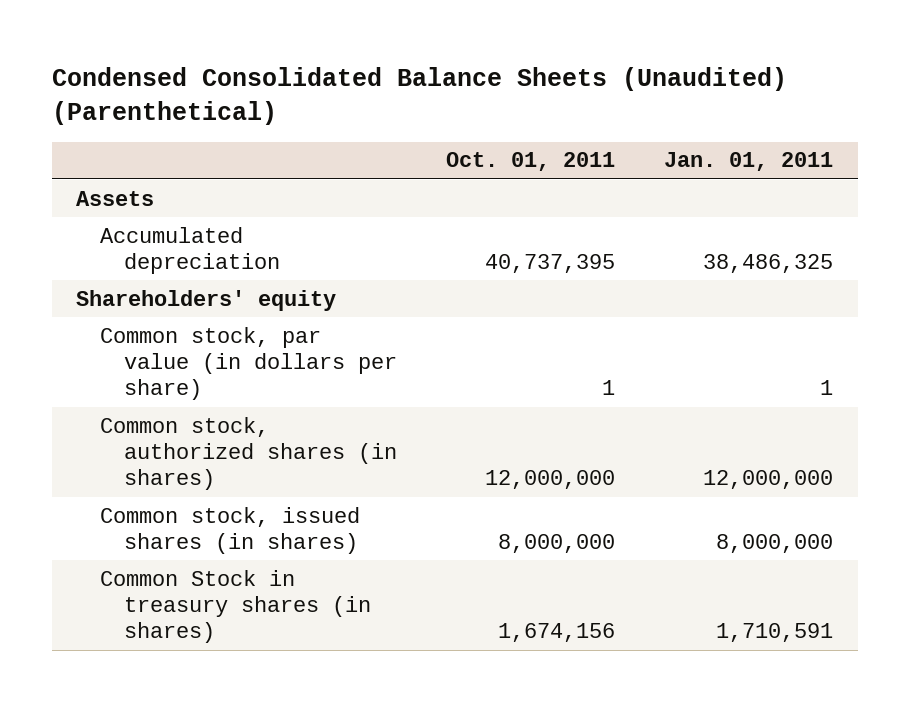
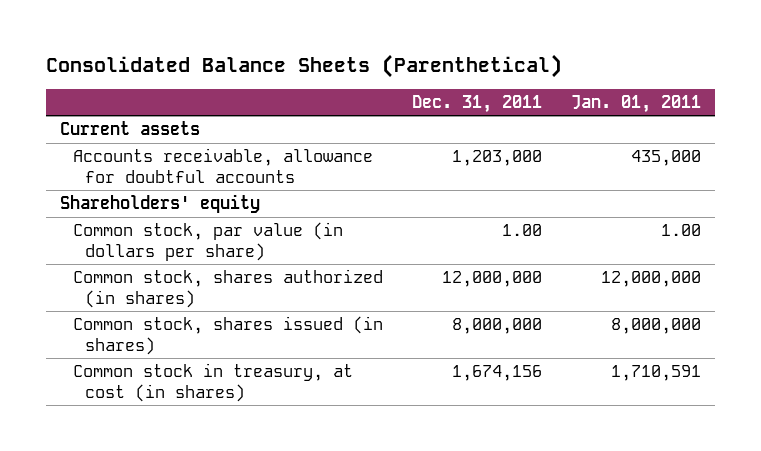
- Condensed Consolidated Balance Sheets (Unaudited) (Parenthetical)
+ Consolidated Balance Sheets (Parenthetical)
- | Oct. 01, 2011 | Jan. 01, 2011
+ | Dec. 31, 2011 | Jan. 01, 2011
- Assets
- Accumulated depreciation | 40,737,395 | 38,486,325
+ Current assets
+ Accounts receivable, allowance for doubtful accounts | 1,203,000 | 435,000
- Common stock, par value (in dollars per share) | 1 | 1
- Common stock, authorized shares (in shares) | 12,000,000 | 12,000,000
- Common stock, issued shares (in shares) | 8,000,000 | 8,000,000
- Common Stock in treasury shares (in shares) | 1,674,156 | 1,710,591
+ Common stock, par value (in dollars per share) | 1.00 | 1.00
+ Common stock, shares authorized (in shares) | 12,000,000 | 12,000,000
+ Common stock, shares issued (in shares) | 8,000,000 | 8,000,000
+ Common stock in treasury, at cost (in shares) | 1,674,156 | 1,710,591

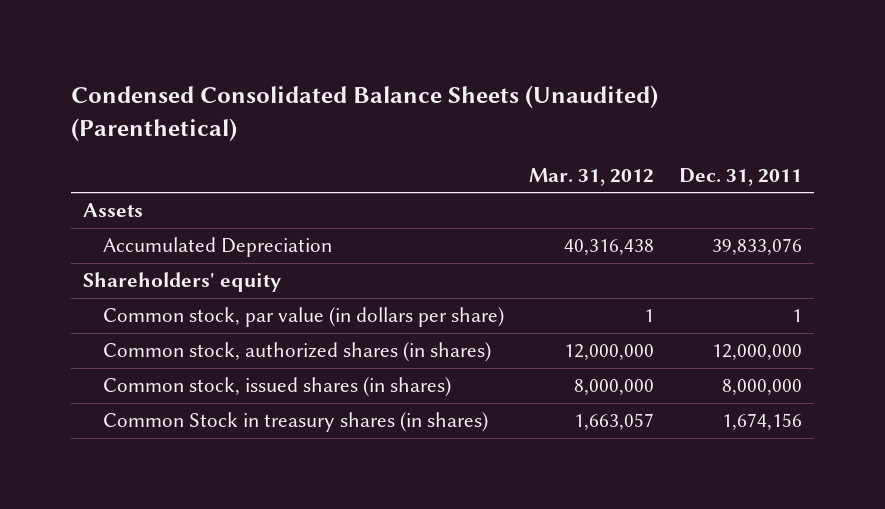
- Consolidated Balance Sheets (Parenthetical)
+ Condensed Consolidated Balance Sheets (Unaudited) (Parenthetical)
- | Dec. 31, 2011 | Jan. 01, 2011
+ | Mar. 31, 2012 | Dec. 31, 2011
- Current assets
- Accounts receivable, allowance for doubtful accounts | 1,203,000 | 435,000
+ Assets
+ Accumulated Depreciation | 40,316,438 | 39,833,076
- Common stock, par value (in dollars per share) | 1.00 | 1.00
- Common stock, shares authorized (in shares) | 12,000,000 | 12,000,000
- Common stock, shares issued (in shares) | 8,000,000 | 8,000,000
- Common stock in treasury, at cost (in shares) | 1,674,156 | 1,710,591
+ Common stock, par value (in dollars per share) | 1 | 1
+ Common stock, authorized shares (in shares) | 12,000,000 | 12,000,000
+ Common stock, issued shares (in shares) | 8,000,000 | 8,000,000
+ Common Stock in treasury shares (in shares) | 1,663,057 | 1,674,156

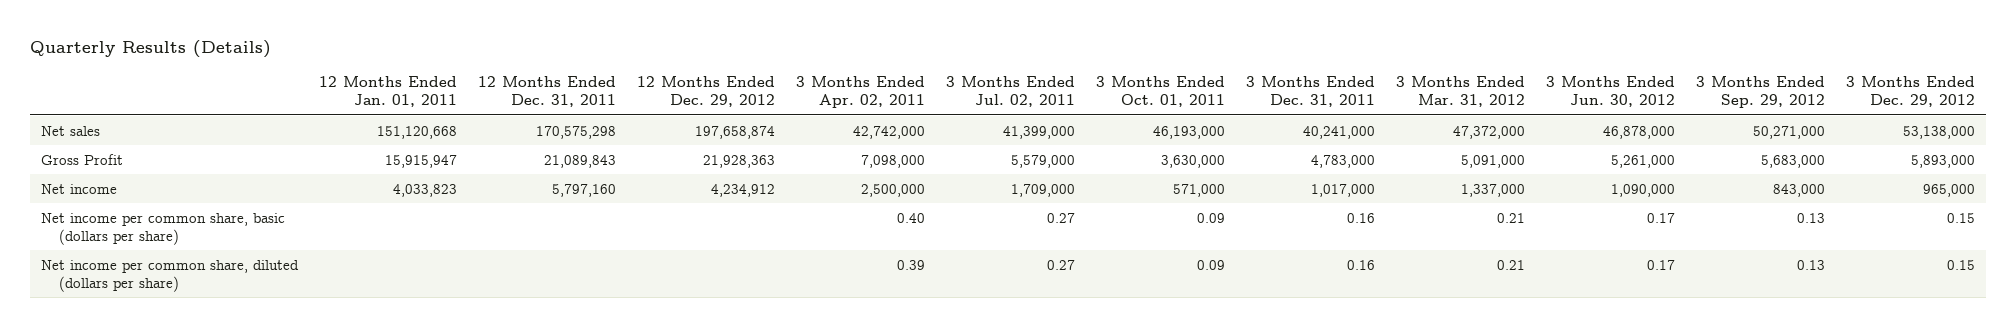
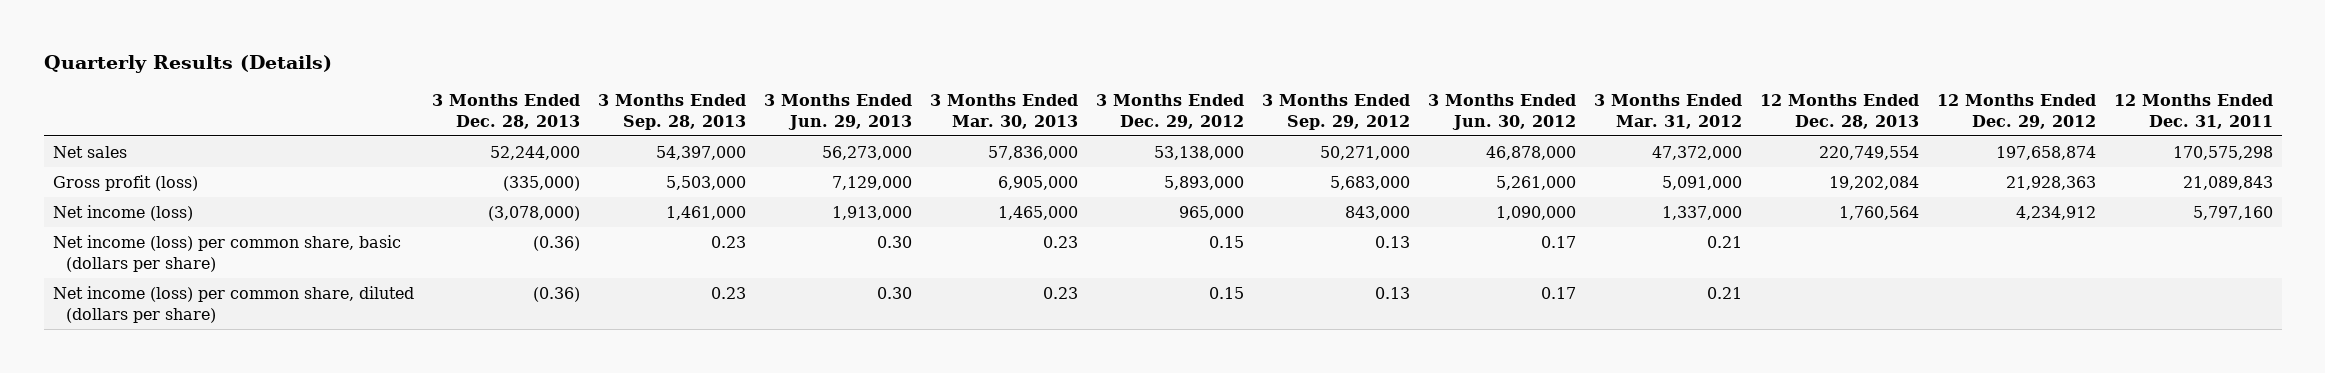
- | 12 Months Ended Jan. 01, 2011 | 12 Months Ended Dec. 31, 2011 | 12 Months Ended Dec. 29, 2012 | 3 Months Ended Apr. 02, 2011 | 3 Months Ended Jul. 02, 2011 | 3 Months Ended Oct. 01, 2011 | 3 Months Ended Dec. 31, 2011 | 3 Months Ended Mar. 31, 2012 | 3 Months Ended Jun. 30, 2012 | 3 Months Ended Sep. 29, 2012 | 3 Months Ended Dec. 29, 2012
+ | 3 Months Ended Dec. 28, 2013 | 3 Months Ended Sep. 28, 2013 | 3 Months Ended Jun. 29, 2013 | 3 Months Ended Mar. 30, 2013 | 3 Months Ended Dec. 29, 2012 | 3 Months Ended Sep. 29, 2012 | 3 Months Ended Jun. 30, 2012 | 3 Months Ended Mar. 31, 2012 | 12 Months Ended Dec. 28, 2013 | 12 Months Ended Dec. 29, 2012 | 12 Months Ended Dec. 31, 2011
- Gross Profit | 15,915,947 | 21,089,843 | 21,928,363 | 7,098,000 | 5,579,000 | 3,630,000 | 4,783,000 | 5,091,000 | 5,261,000 | 5,683,000 | 5,893,000
- Net income | 4,033,823 | 5,797,160 | 4,234,912 | 2,500,000 | 1,709,000 | 571,000 | 1,017,000 | 1,337,000 | 1,090,000 | 843,000 | 965,000
- Net income per common share, basic (dollars per share) | | | | 0.40 | 0.27 | 0.09 | 0.16 | 0.21 | 0.17 | 0.13 | 0.15
- Net income per common share, diluted (dollars per share) | | | | 0.39 | 0.27 | 0.09 | 0.16 | 0.21 | 0.17 | 0.13 | 0.15
+ Gross profit (loss) | (335,000) | 5,503,000 | 7,129,000 | 6,905,000 | 5,893,000 | 5,683,000 | 5,261,000 | 5,091,000 | 19,202,084 | 21,928,363 | 21,089,843
+ Net income (loss) | (3,078,000) | 1,461,000 | 1,913,000 | 1,465,000 | 965,000 | 843,000 | 1,090,000 | 1,337,000 | 1,760,564 | 4,234,912 | 5,797,160
+ Net income (loss) per common share, basic (dollars per share) | (0.36) | 0.23 | 0.30 | 0.23 | 0.15 | 0.13 | 0.17 | 0.21 | | |
+ Net income (loss) per common share, diluted (dollars per share) | (0.36) | 0.23 | 0.30 | 0.23 | 0.15 | 0.13 | 0.17 | 0.21 | | |

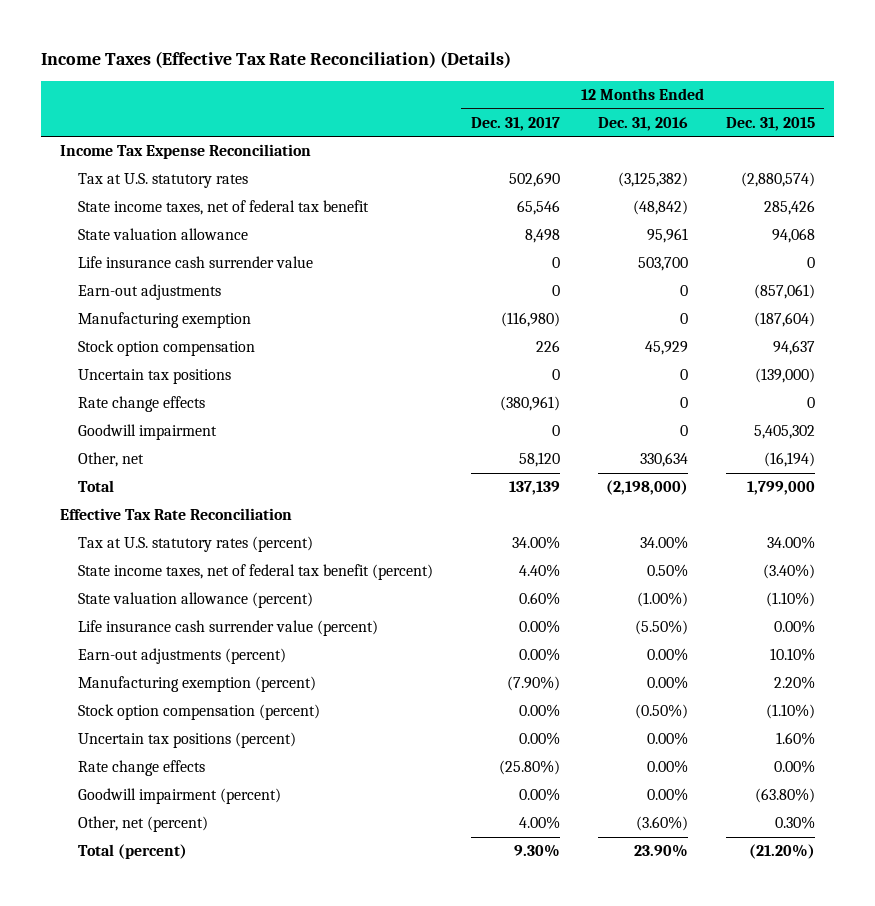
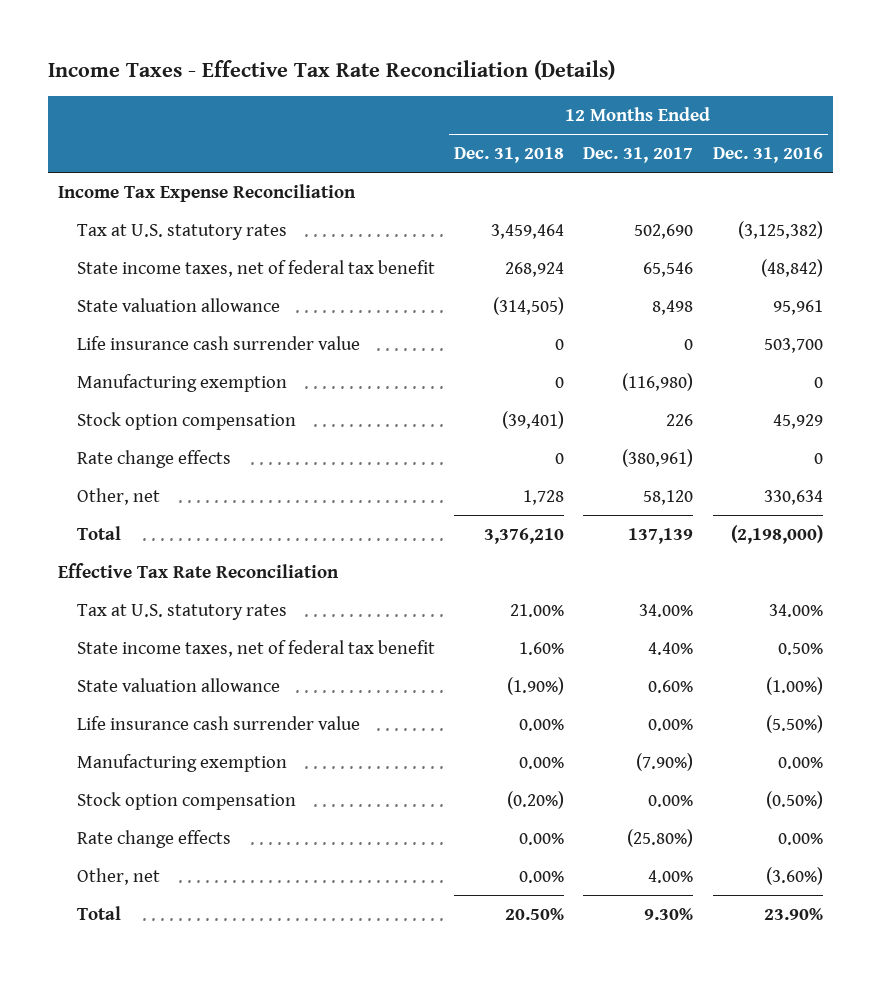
- Income Taxes (Effective Tax Rate Reconciliation) (Details)
+ Income Taxes - Effective Tax Rate Reconciliation (Details)
- | 12 Months Ended Dec. 31, 2017 | 12 Months Ended Dec. 31, 2016 | 12 Months Ended Dec. 31, 2015
+ | 12 Months Ended Dec. 31, 2018 | 12 Months Ended Dec. 31, 2017 | 12 Months Ended Dec. 31, 2016
- Earn-out adjustments | 0 | 0 | (857,061)
- Uncertain tax positions | 0 | 0 | (139,000)
- Goodwill impairment | 0 | 0 | 5,405,302
- Tax at U.S. statutory rates (percent) | 34.00% | 34.00% | 34.00%
- State income taxes, net of federal tax benefit (percent) | 4.40% | 0.50% | (3.40%)
- State valuation allowance (percent) | 0.60% | (1.00%) | (1.10%)
- Life insurance cash surrender value (percent) | 0.00% | (5.50%) | 0.00%
- Earn-out adjustments (percent) | 0.00% | 0.00% | 10.10%
- Manufacturing exemption (percent) | (7.90%) | 0.00% | 2.20%
- Stock option compensation (percent) | 0.00% | (0.50%) | (1.10%)
- Uncertain tax positions (percent) | 0.00% | 0.00% | 1.60%
+ Tax at U.S. statutory rates | 21.00% | 34.00% | 34.00%
+ State income taxes, net of federal tax benefit | 1.60% | 4.40% | 0.50%
+ State valuation allowance | (1.90%) | 0.60% | (1.00%)
+ Life insurance cash surrender value | 0.00% | 0.00% | (5.50%)
+ Manufacturing exemption | 0.00% | (7.90%) | 0.00%
+ Stock option compensation | (0.20%) | 0.00% | (0.50%)
- Goodwill impairment (percent) | 0.00% | 0.00% | (63.80%)
- Other, net (percent) | 4.00% | (3.60%) | 0.30%
- Total (percent) | 9.30% | 23.90% | (21.20%)
+ Other, net | 0.00% | 4.00% | (3.60%)
+ Total | 20.50% | 9.30% | 23.90%

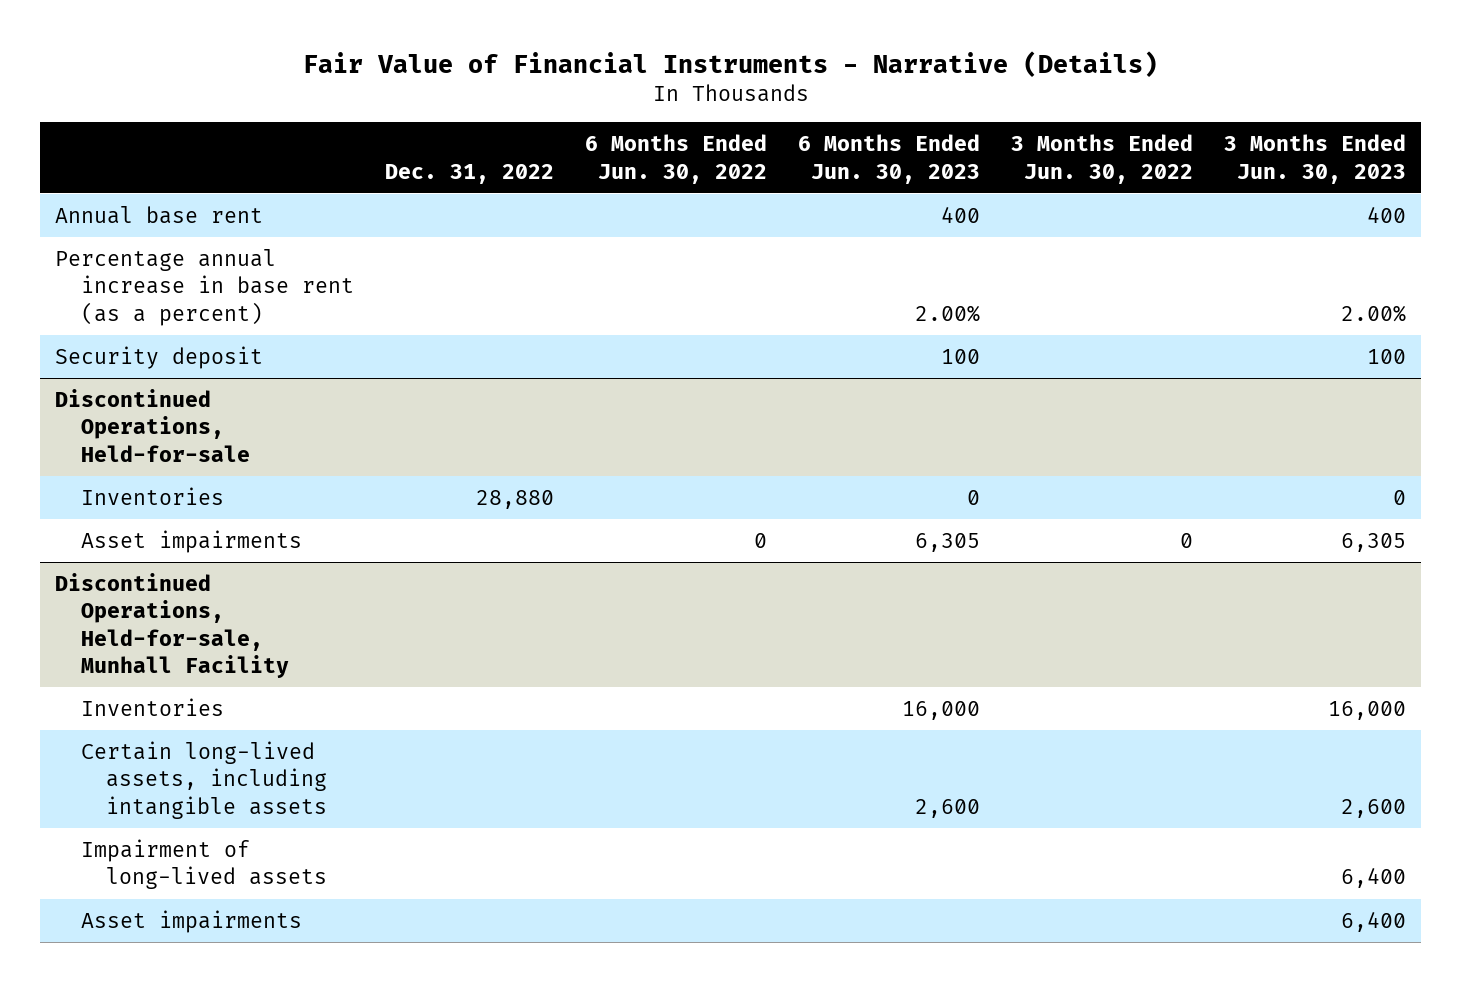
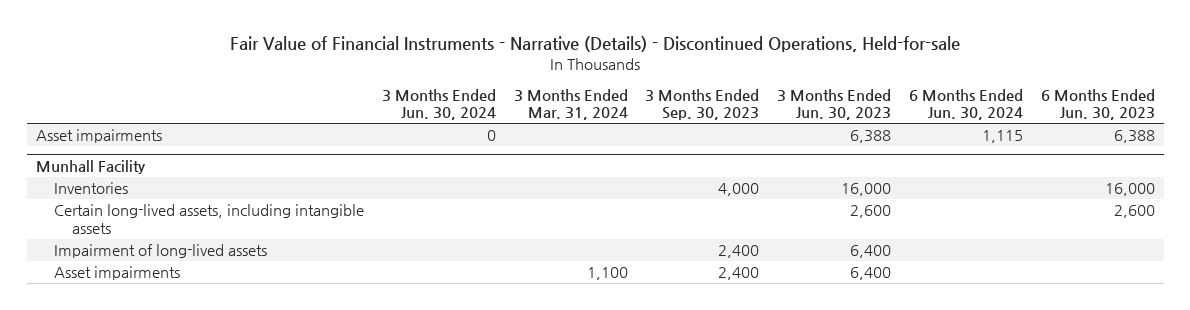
- Fair Value of Financial Instruments - Narrative (Details)
+ Fair Value of Financial Instruments - Narrative (Details) - Discontinued Operations, Held-for-sale
- | Dec. 31, 2022 | 6 Months Ended Jun. 30, 2022 | 6 Months Ended Jun. 30, 2023 | 3 Months Ended Jun. 30, 2022 | 3 Months Ended Jun. 30, 2023
+ | 3 Months Ended Jun. 30, 2024 | 3 Months Ended Mar. 31, 2024 | 3 Months Ended Sep. 30, 2023 | 3 Months Ended Jun. 30, 2023 | 6 Months Ended Jun. 30, 2024 | 6 Months Ended Jun. 30, 2023
- Annual base rent | | | 400 | | 400
- Percentage annual increase in base rent (as a percent) | | | 2.00% | | 2.00%
- Security deposit | | | 100 | | 100
- Discontinued Operations, Held-for-sale
- Inventories | 28,880 | | 0 | | 0
- Asset impairments | | 0 | 6,305 | 0 | 6,305
- Discontinued Operations, Held-for-sale, Munhall Facility
+ Asset impairments | 0 | | | 6,388 | 1,115 | 6,388
+ Munhall Facility

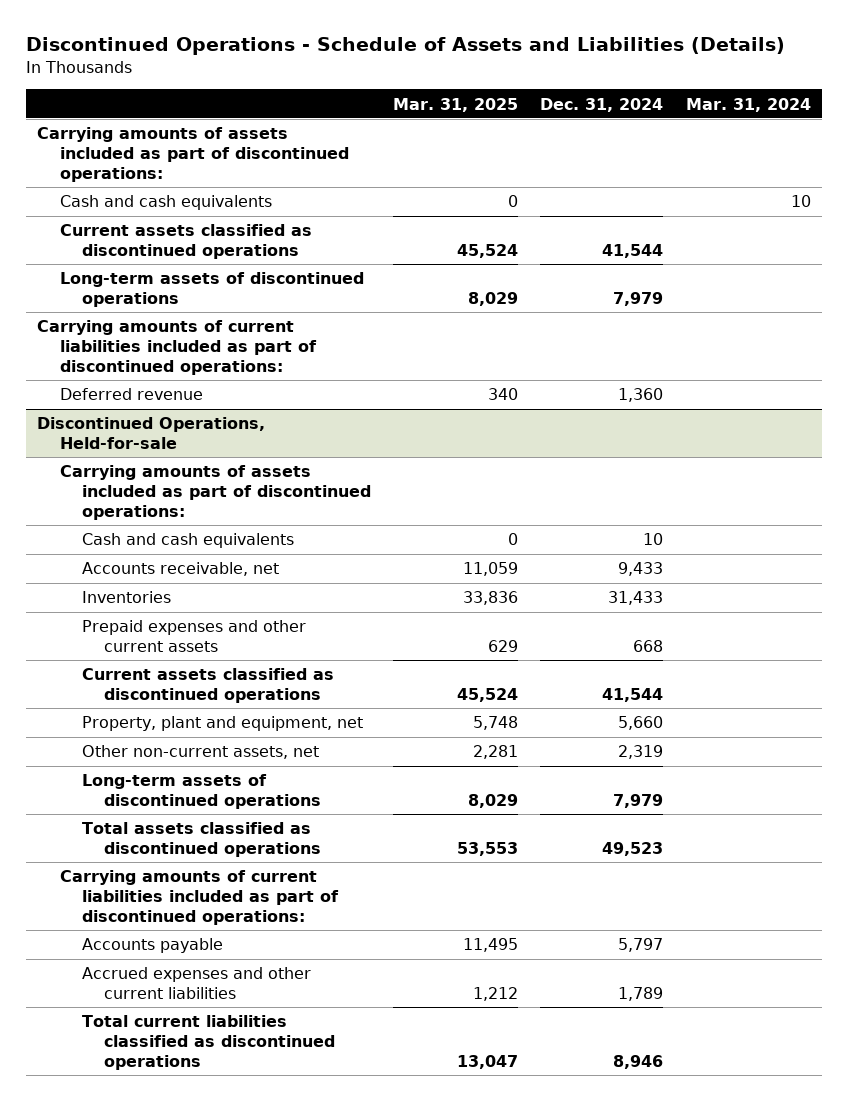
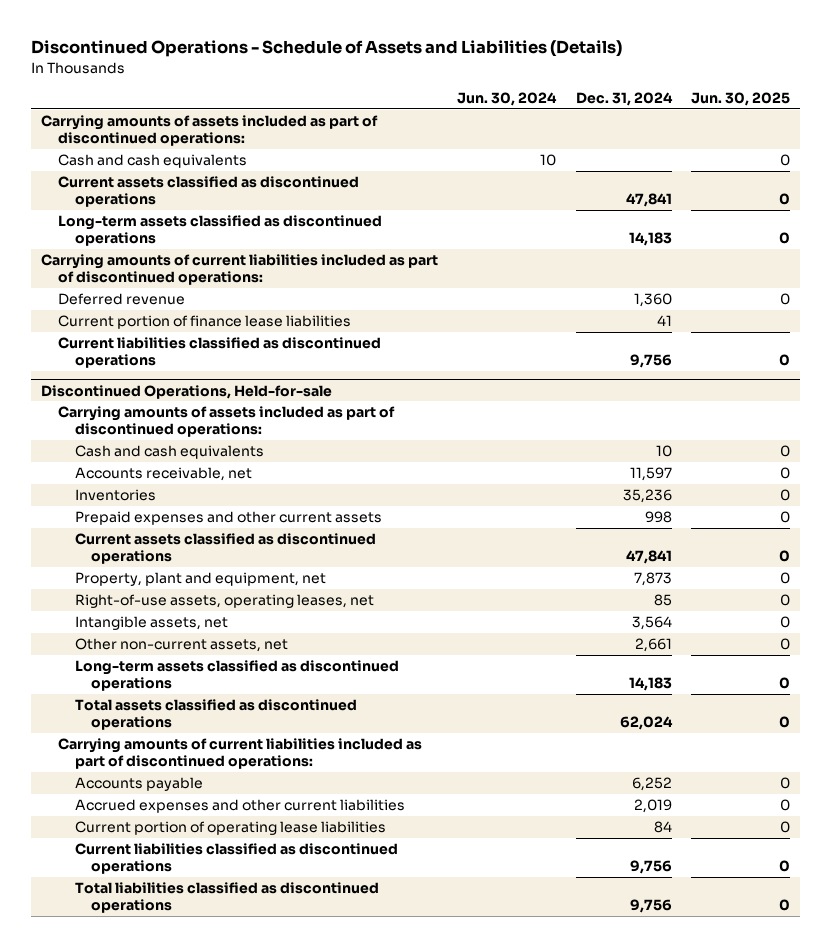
- | Mar. 31, 2025 | Dec. 31, 2024 | Mar. 31, 2024
+ | Jun. 30, 2024 | Dec. 31, 2024 | Jun. 30, 2025
- Current assets classified as discontinued operations | 45,524 | 41,544 |
- Long-term assets of discontinued operations | 8,029 | 7,979 |
+ Current assets classified as discontinued operations | | 47,841 | 0
+ Long-term assets classified as discontinued operations | | 14,183 | 0
+ Current portion of finance lease liabilities | | 41 |
+ Current liabilities classified as discontinued operations | | 9,756 | 0
@ Discontinued Operations, Held-for-sale
- Accounts receivable, net | 11,059 | 9,433 |
- Inventories | 33,836 | 31,433 |
- Prepaid expenses and other current assets | 629 | 668 |
- Current assets classified as discontinued operations | 45,524 | 41,544 |
- Property, plant and equipment, net | 5,748 | 5,660 |
- Other non-current assets, net | 2,281 | 2,319 |
- Long-term assets of discontinued operations | 8,029 | 7,979 |
- Total assets classified as discontinued operations | 53,553 | 49,523 |
+ Accounts receivable, net | | 11,597 | 0
+ Inventories | | 35,236 | 0
+ Prepaid expenses and other current assets | | 998 | 0
+ Current assets classified as discontinued operations | | 47,841 | 0
+ Property, plant and equipment, net | | 7,873 | 0
+ Right-of-use assets, operating leases, net | | 85 | 0
+ Intangible assets, net | | 3,564 | 0
+ Other non-current assets, net | | 2,661 | 0
+ Long-term assets classified as discontinued operations | | 14,183 | 0
+ Total assets classified as discontinued operations | | 62,024 | 0
- Accounts payable | 11,495 | 5,797 |
- Accrued expenses and other current liabilities | 1,212 | 1,789 |
- Total current liabilities classified as discontinued operations | 13,047 | 8,946 |
+ Accounts payable | | 6,252 | 0
+ Accrued expenses and other current liabilities | | 2,019 | 0
+ Current portion of operating lease liabilities | | 84 | 0
+ Current liabilities classified as discontinued operations | | 9,756 | 0
+ Total liabilities classified as discontinued operations | | 9,756 | 0

